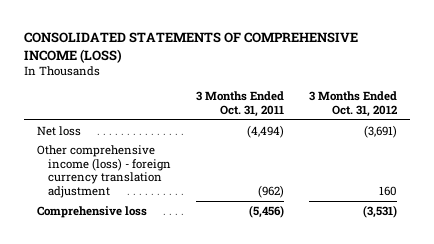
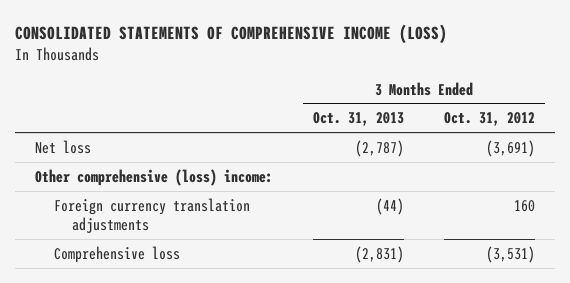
- | 3 Months Ended Oct. 31, 2011 | 3 Months Ended Oct. 31, 2012
+ | 3 Months Ended Oct. 31, 2013 | 3 Months Ended Oct. 31, 2012
- Other comprehensive income (loss) - foreign currency translation adjustment | (962) | 160
+ Other comprehensive (loss) income:
+ Foreign currency translation adjustments | (44) | 160

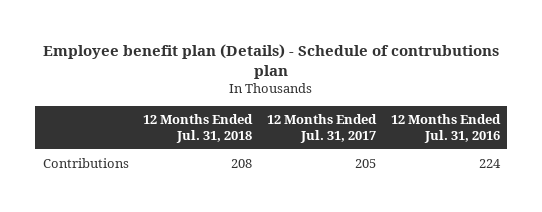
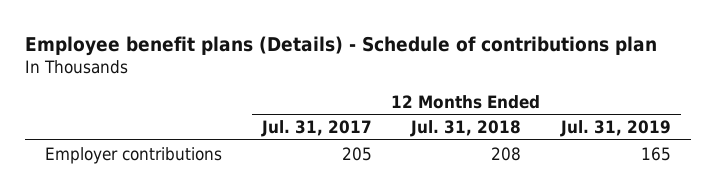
- Employee benefit plan (Details) - Schedule of contrubutions plan
+ Employee benefit plans (Details) - Schedule of contributions plan
- | 12 Months Ended Jul. 31, 2018 | 12 Months Ended Jul. 31, 2017 | 12 Months Ended Jul. 31, 2016
+ | 12 Months Ended Jul. 31, 2017 | 12 Months Ended Jul. 31, 2018 | 12 Months Ended Jul. 31, 2019
- Contributions | 208 | 205 | 224
+ Employer contributions | 205 | 208 | 165

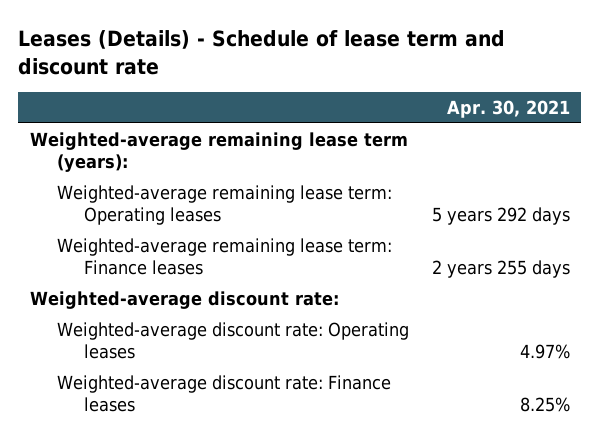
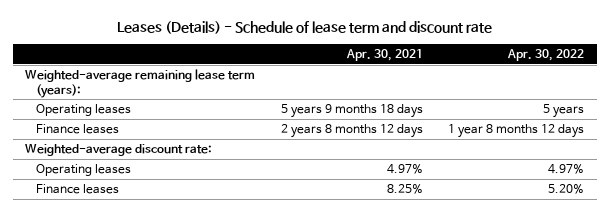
- | Apr. 30, 2021
+ | Apr. 30, 2021 | Apr. 30, 2022
- Weighted-average remaining lease term: Operating leases | 5 years 292 days
- Weighted-average remaining lease term: Finance leases | 2 years 255 days
+ Operating leases | 5 years 9 months 18 days | 5 years
+ Finance leases | 2 years 8 months 12 days | 1 year 8 months 12 days
- Weighted-average discount rate: Operating leases | 4.97%
- Weighted-average discount rate: Finance leases | 8.25%
+ Operating leases | 4.97% | 4.97%
+ Finance leases | 8.25% | 5.20%

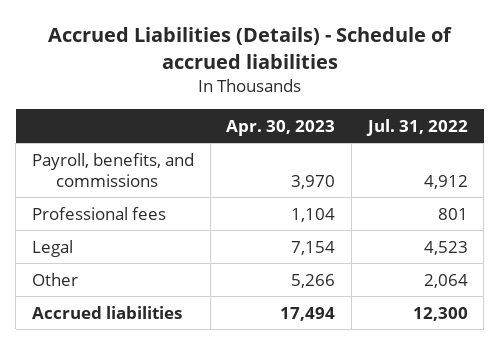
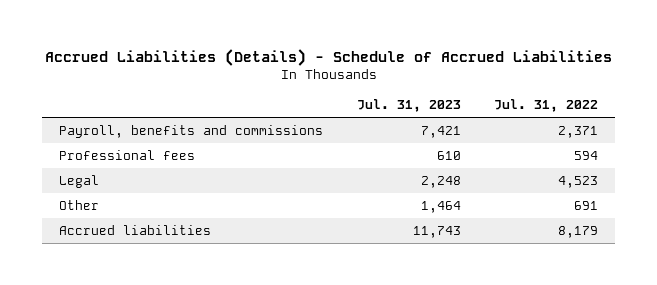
- Accrued Liabilities (Details) - Schedule of accrued liabilities
+ Accrued Liabilities (Details) - Schedule of Accrued Liabilities
- | Apr. 30, 2023 | Jul. 31, 2022
+ | Jul. 31, 2023 | Jul. 31, 2022
- Payroll, benefits, and commissions | 3,970 | 4,912
- Professional fees | 1,104 | 801
+ Payroll, benefits and commissions | 7,421 | 2,371
+ Professional fees | 610 | 594
- Other | 5,266 | 2,064
- Accrued liabilities | 17,494 | 12,300
+ Other | 1,464 | 691
+ Accrued liabilities | 11,743 | 8,179

